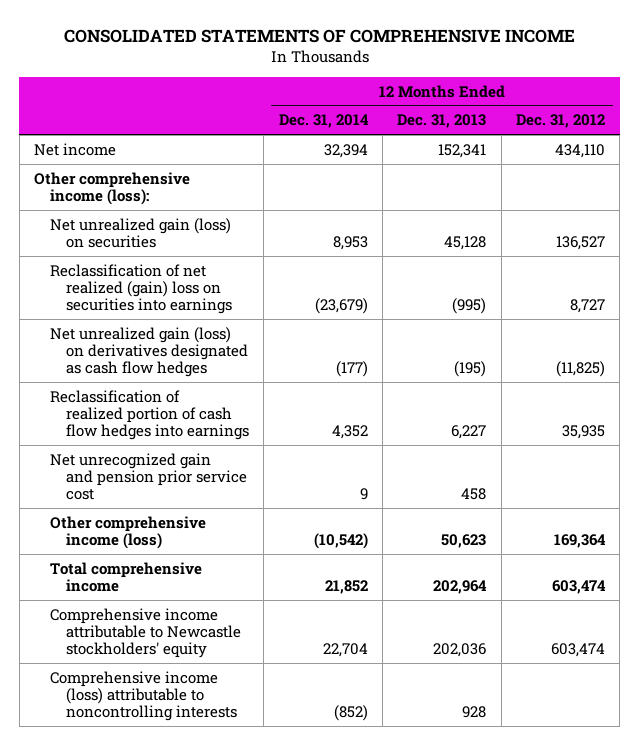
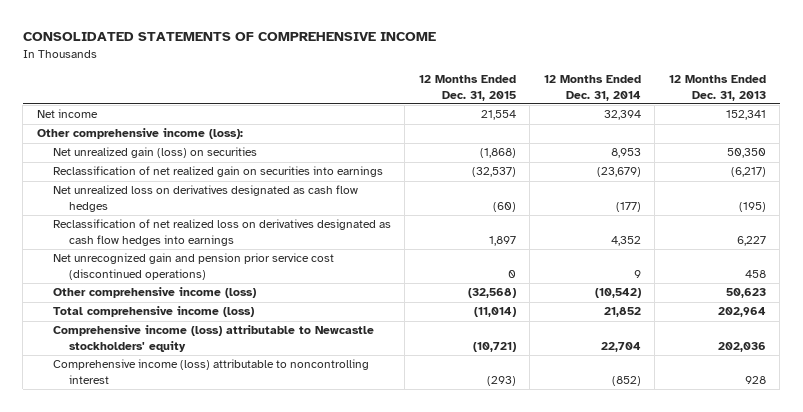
- | 12 Months Ended Dec. 31, 2014 | 12 Months Ended Dec. 31, 2013 | 12 Months Ended Dec. 31, 2012
+ | 12 Months Ended Dec. 31, 2015 | 12 Months Ended Dec. 31, 2014 | 12 Months Ended Dec. 31, 2013
- Net unrealized gain (loss) on securities | 8,953 | 45,128 | 136,527
- Reclassification of net realized (gain) loss on securities into earnings | (23,679) | (995) | 8,727
- Net unrealized gain (loss) on derivatives designated as cash flow hedges | (177) | (195) | (11,825)
- Reclassification of realized portion of cash flow hedges into earnings | 4,352 | 6,227 | 35,935
- Net unrecognized gain and pension prior service cost | 9 | 458 |
+ Net unrealized gain (loss) on securities | (1,868) | 8,953 | 50,350
+ Reclassification of net realized gain on securities into earnings | (32,537) | (23,679) | (6,217)
+ Net unrealized loss on derivatives designated as cash flow hedges | (60) | (177) | (195)
+ Reclassification of net realized loss on derivatives designated as cash flow hedges into earnings | 1,897 | 4,352 | 6,227
+ Net unrecognized gain and pension prior service cost (discontinued operations) | 0 | 9 | 458
- Total comprehensive income | 21,852 | 202,964 | 603,474
- Comprehensive income attributable to Newcastle stockholders' equity | 22,704 | 202,036 | 603,474
- Comprehensive income (loss) attributable to noncontrolling interests | (852) | 928 |
+ Total comprehensive income (loss) | (11,014) | 21,852 | 202,964
+ Comprehensive income (loss) attributable to Newcastle stockholders' equity | (10,721) | 22,704 | 202,036
+ Comprehensive income (loss) attributable to noncontrolling interest | (293) | (852) | 928

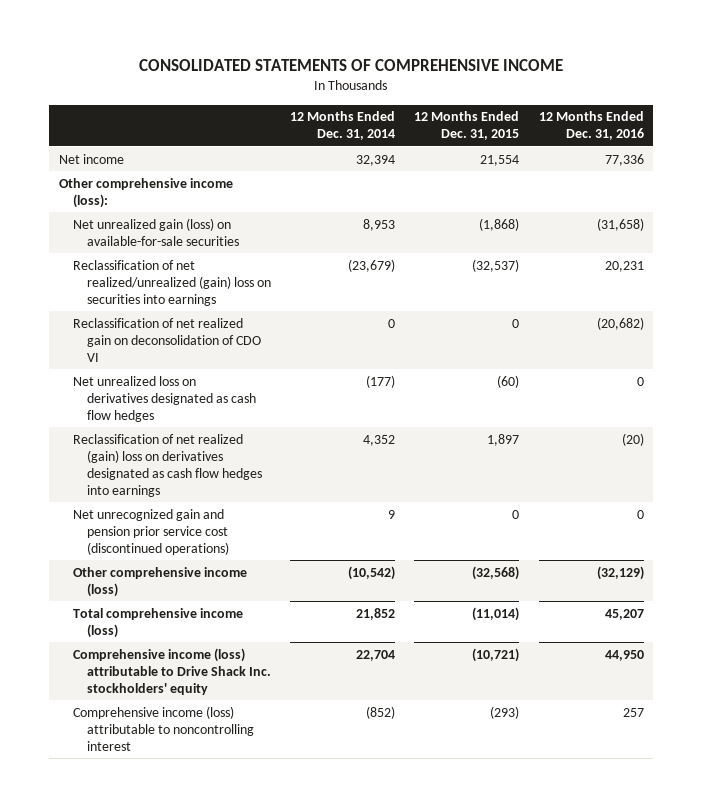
- | 12 Months Ended Dec. 31, 2015 | 12 Months Ended Dec. 31, 2014 | 12 Months Ended Dec. 31, 2013
+ | 12 Months Ended Dec. 31, 2014 | 12 Months Ended Dec. 31, 2015 | 12 Months Ended Dec. 31, 2016
- Net unrealized gain (loss) on securities | (1,868) | 8,953 | 50,350
- Reclassification of net realized gain on securities into earnings | (32,537) | (23,679) | (6,217)
+ Net unrealized gain (loss) on available-for-sale securities | 8,953 | (1,868) | (31,658)
+ Reclassification of net realized/unrealized (gain) loss on securities into earnings | (23,679) | (32,537) | 20,231
+ Reclassification of net realized gain on deconsolidation of CDO VI | 0 | 0 | (20,682)
- Reclassification of net realized loss on derivatives designated as cash flow hedges into earnings | 1,897 | 4,352 | 6,227
+ Reclassification of net realized (gain) loss on derivatives designated as cash flow hedges into earnings | 4,352 | 1,897 | (20)
- Comprehensive income (loss) attributable to Newcastle stockholders' equity | (10,721) | 22,704 | 202,036
+ Comprehensive income (loss) attributable to Drive Shack Inc. stockholders' equity | 22,704 | (10,721) | 44,950

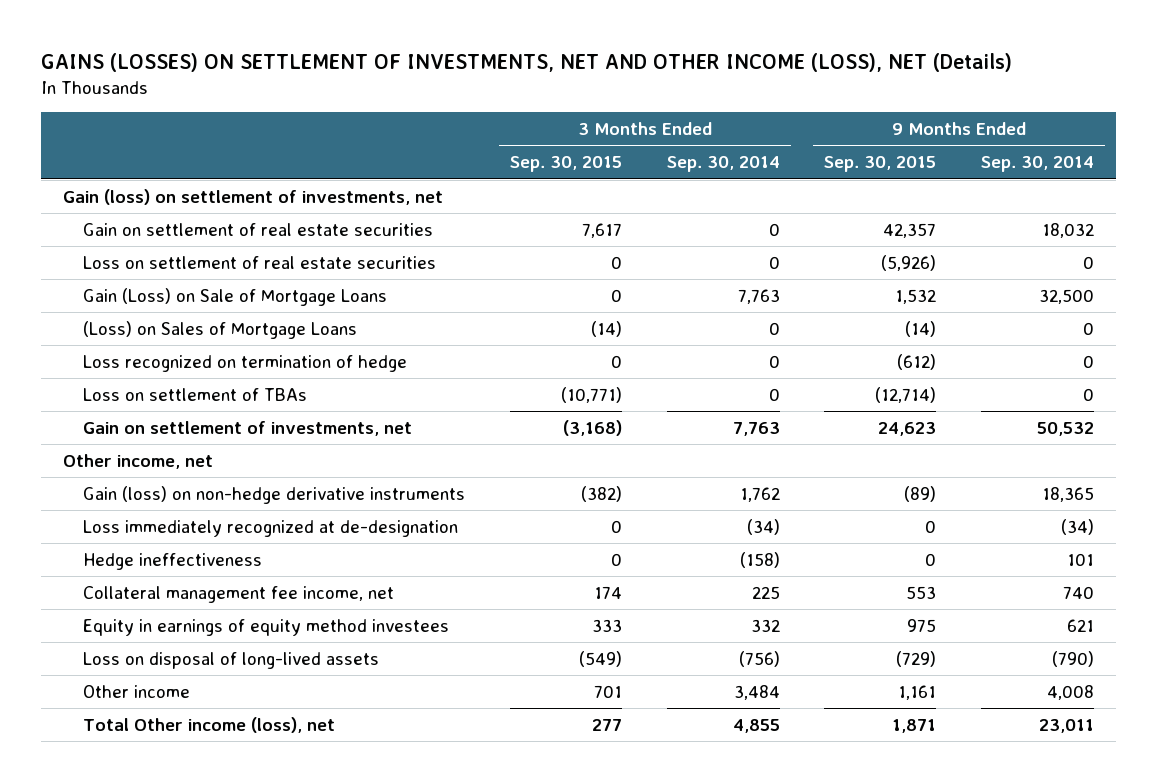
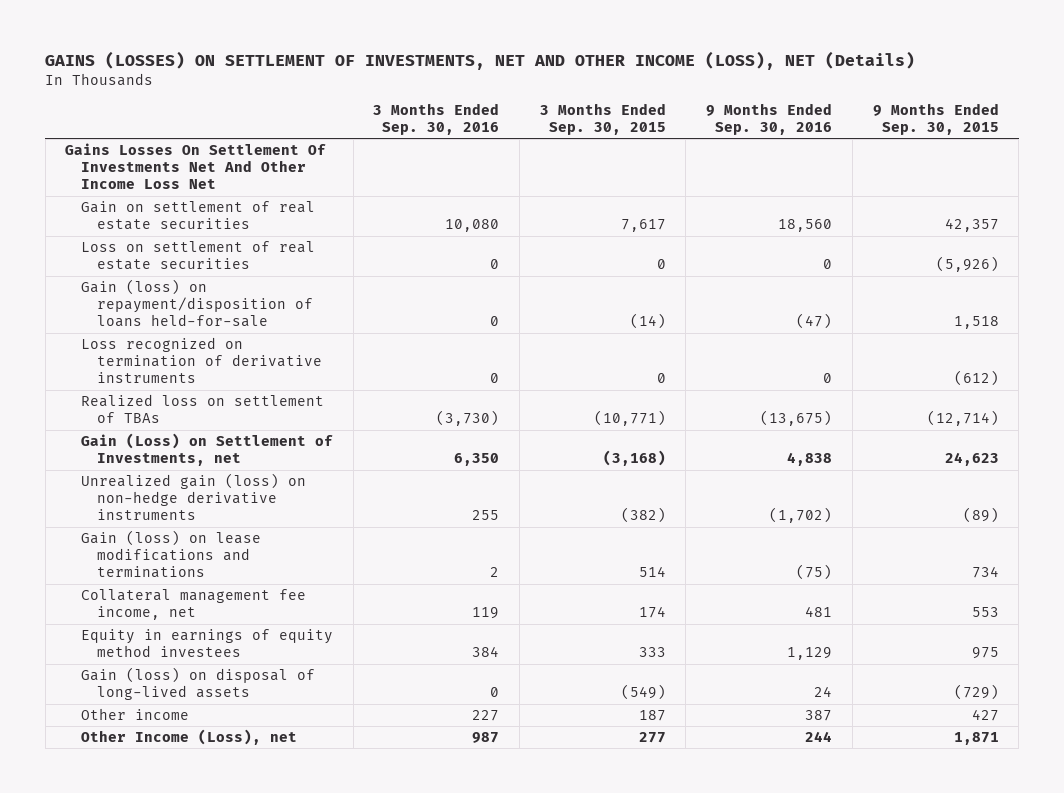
- | 3 Months Ended Sep. 30, 2015 | 3 Months Ended Sep. 30, 2014 | 9 Months Ended Sep. 30, 2015 | 9 Months Ended Sep. 30, 2014
+ | 3 Months Ended Sep. 30, 2016 | 3 Months Ended Sep. 30, 2015 | 9 Months Ended Sep. 30, 2016 | 9 Months Ended Sep. 30, 2015
- Gain (loss) on settlement of investments, net
+ Gains Losses On Settlement Of Investments Net And Other Income Loss Net
- Gain (Loss) on Sale of Mortgage Loans | 0 | 7,763 | 1,532 | 32,500
- (Loss) on Sales of Mortgage Loans | (14) | 0 | (14) | 0
- Loss recognized on termination of hedge | 0 | 0 | (612) | 0
- Loss on settlement of TBAs | (10,771) | 0 | (12,714) | 0
- Gain on settlement of investments, net | (3,168) | 7,763 | 24,623 | 50,532
- Other income, net
- Gain (loss) on non-hedge derivative instruments | (382) | 1,762 | (89) | 18,365
- Loss immediately recognized at de-designation | 0 | (34) | 0 | (34)
- Hedge ineffectiveness | 0 | (158) | 0 | 101
+ Gain (loss) on repayment/disposition of loans held-for-sale | 0 | (14) | (47) | 1,518
+ Loss recognized on termination of derivative instruments | 0 | 0 | 0 | (612)
+ Realized loss on settlement of TBAs | (3,730) | (10,771) | (13,675) | (12,714)
+ Gain (Loss) on Settlement of Investments, net | 6,350 | (3,168) | 4,838 | 24,623
+ Unrealized gain (loss) on non-hedge derivative instruments | 255 | (382) | (1,702) | (89)
+ Gain (loss) on lease modifications and terminations | 2 | 514 | (75) | 734
- Loss on disposal of long-lived assets | (549) | (756) | (729) | (790)
- Other income | 701 | 3,484 | 1,161 | 4,008
- Total Other income (loss), net | 277 | 4,855 | 1,871 | 23,011
+ Gain (loss) on disposal of long-lived assets | 0 | (549) | 24 | (729)
+ Other income | 227 | 187 | 387 | 427
+ Other Income (Loss), net | 987 | 277 | 244 | 1,871

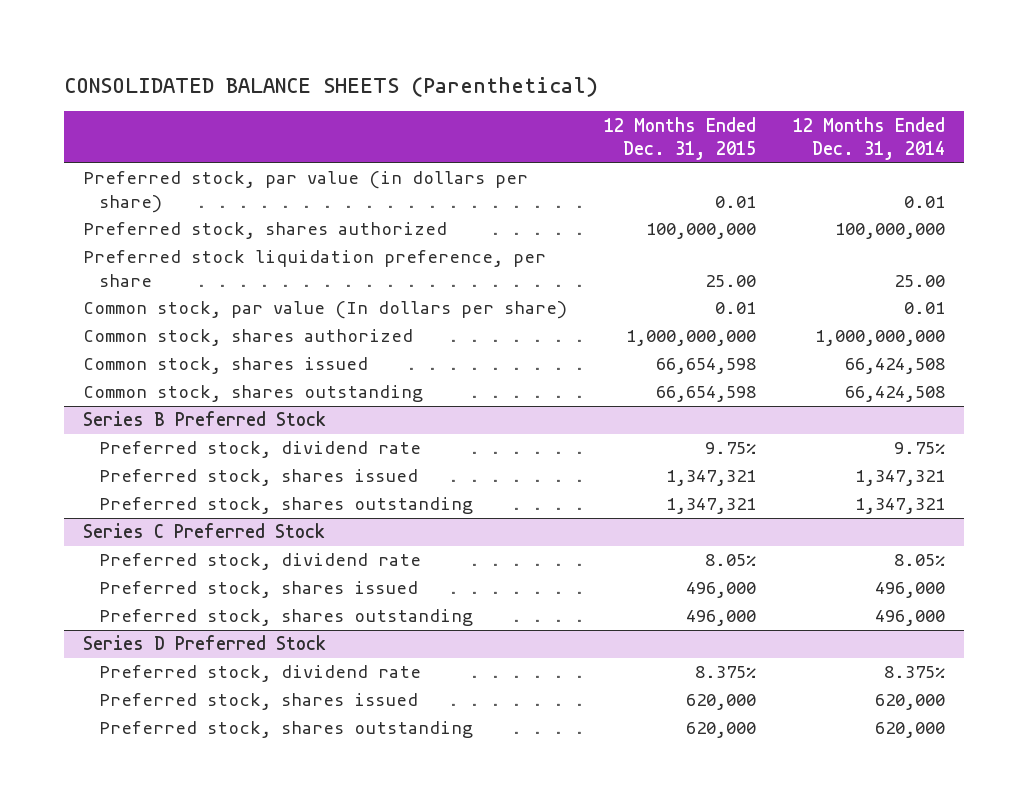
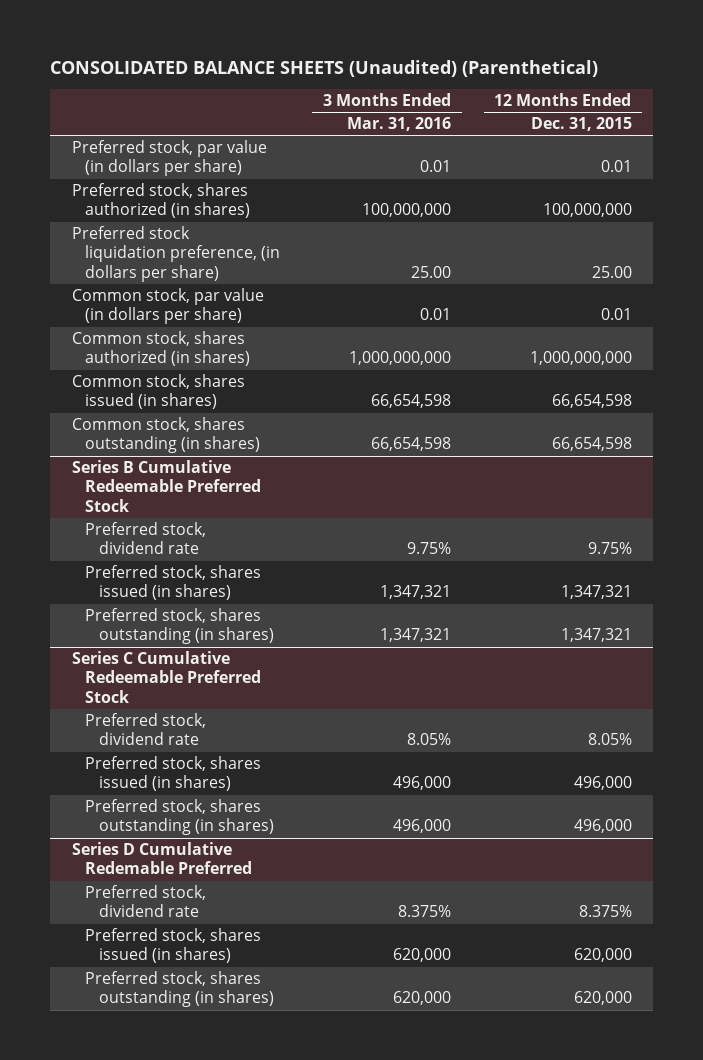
- CONSOLIDATED BALANCE SHEETS (Parenthetical)
+ CONSOLIDATED BALANCE SHEETS (Unaudited) (Parenthetical)
- | 12 Months Ended Dec. 31, 2015 | 12 Months Ended Dec. 31, 2014
+ | 3 Months Ended Mar. 31, 2016 | 12 Months Ended Dec. 31, 2015
- Preferred stock, shares authorized | 100,000,000 | 100,000,000
- Preferred stock liquidation preference, per share | 25.00 | 25.00
- Common stock, par value (In dollars per share) | 0.01 | 0.01
- Common stock, shares authorized | 1,000,000,000 | 1,000,000,000
- Common stock, shares issued | 66,654,598 | 66,424,508
- Common stock, shares outstanding | 66,654,598 | 66,424,508
- Series B Preferred Stock
+ Preferred stock, shares authorized (in shares) | 100,000,000 | 100,000,000
+ Preferred stock liquidation preference, (in dollars per share) | 25.00 | 25.00
+ Common stock, par value (in dollars per share) | 0.01 | 0.01
+ Common stock, shares authorized (in shares) | 1,000,000,000 | 1,000,000,000
+ Common stock, shares issued (in shares) | 66,654,598 | 66,654,598
+ Common stock, shares outstanding (in shares) | 66,654,598 | 66,654,598
+ Series B Cumulative Redeemable Preferred Stock
- Preferred stock, shares issued | 1,347,321 | 1,347,321
- Preferred stock, shares outstanding | 1,347,321 | 1,347,321
- Series C Preferred Stock
+ Preferred stock, shares issued (in shares) | 1,347,321 | 1,347,321
+ Preferred stock, shares outstanding (in shares) | 1,347,321 | 1,347,321
+ Series C Cumulative Redeemable Preferred Stock
- Preferred stock, shares issued | 496,000 | 496,000
- Preferred stock, shares outstanding | 496,000 | 496,000
- Series D Preferred Stock
+ Preferred stock, shares issued (in shares) | 496,000 | 496,000
+ Preferred stock, shares outstanding (in shares) | 496,000 | 496,000
+ Series D Cumulative Redemable Preferred
- Preferred stock, shares issued | 620,000 | 620,000
- Preferred stock, shares outstanding | 620,000 | 620,000
+ Preferred stock, shares issued (in shares) | 620,000 | 620,000
+ Preferred stock, shares outstanding (in shares) | 620,000 | 620,000

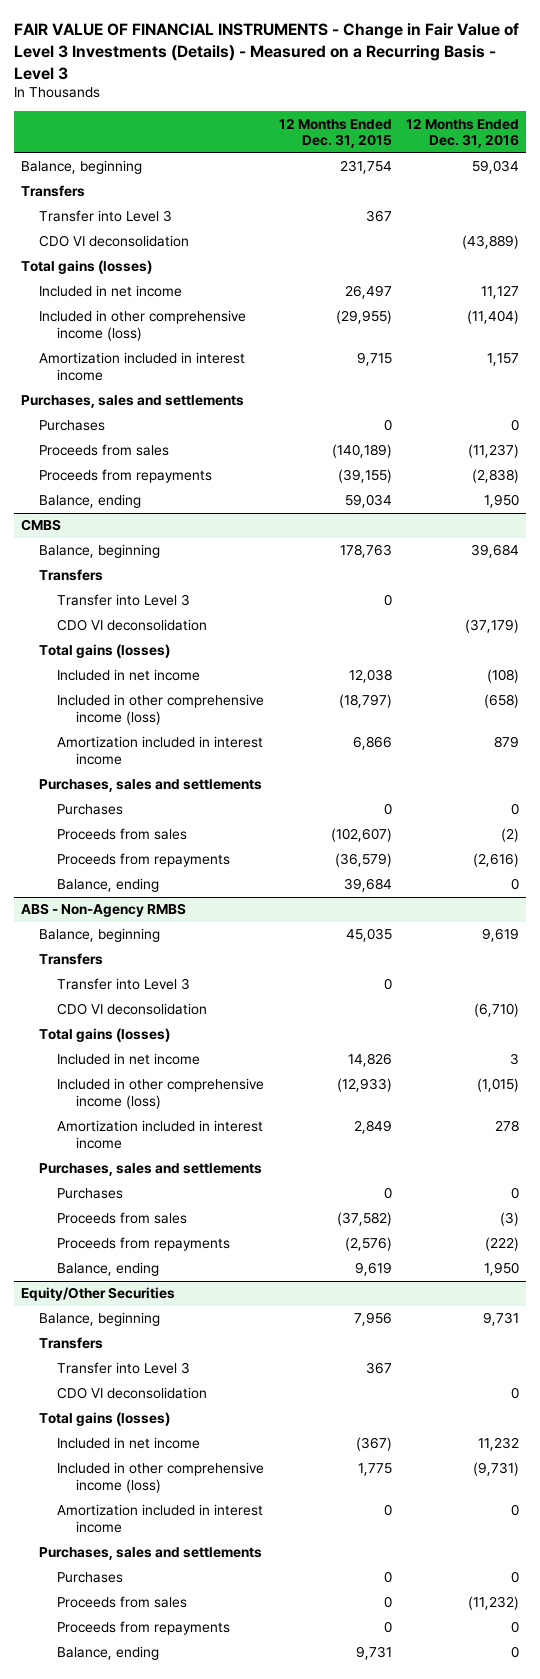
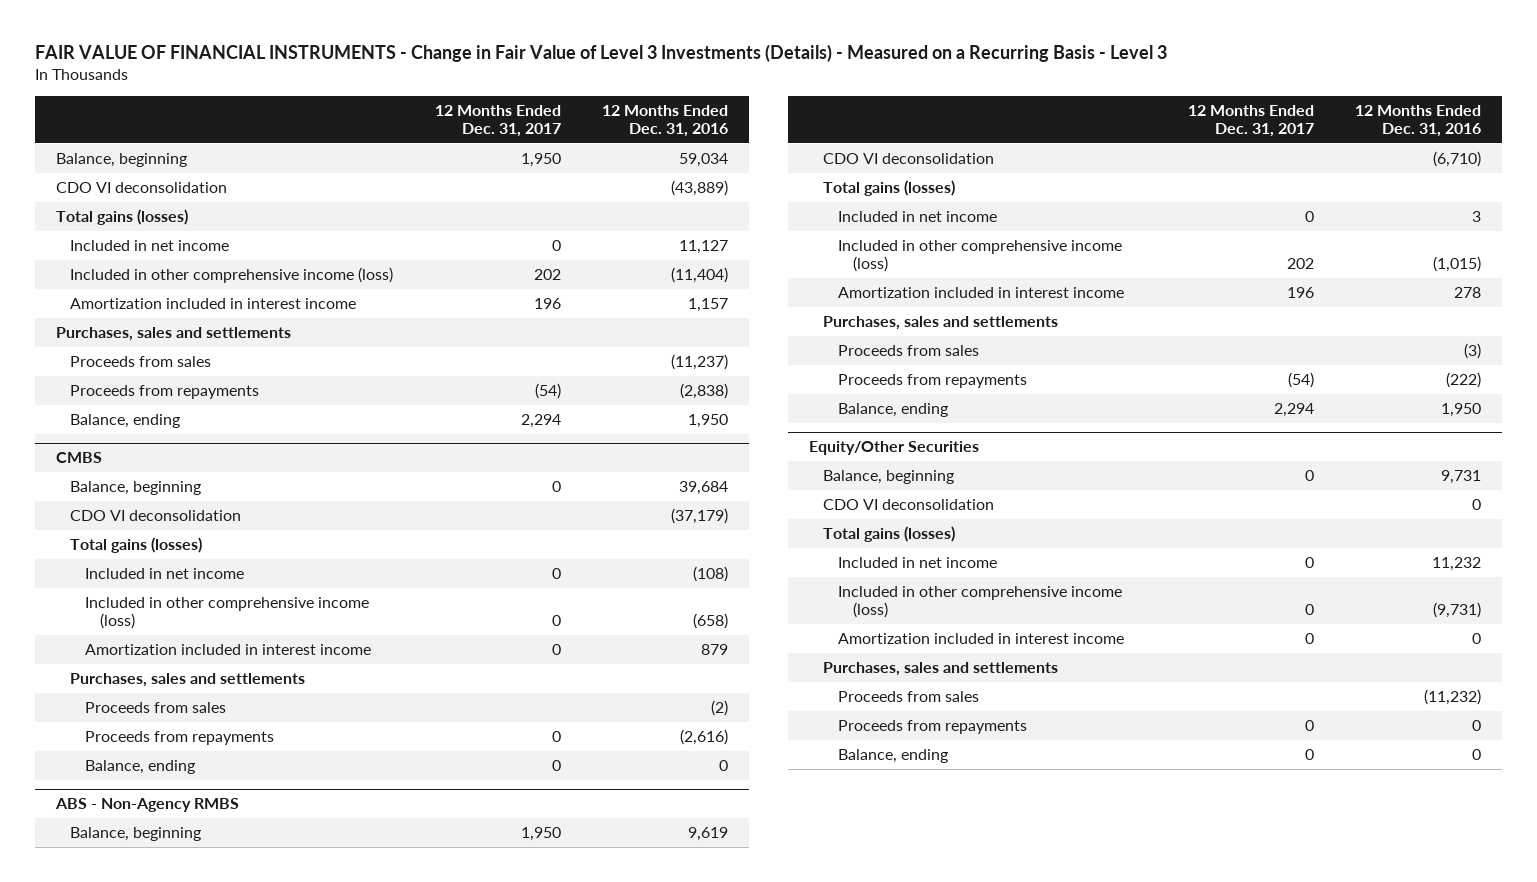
- | 12 Months Ended Dec. 31, 2015 | 12 Months Ended Dec. 31, 2016
+ | 12 Months Ended Dec. 31, 2017 | 12 Months Ended Dec. 31, 2016
- Transfers
- Transfer into Level 3 | 367 |
- Purchases | 0 | 0
@ CMBS
- Transfers
- Transfer into Level 3 | 0 |
- Purchases | 0 | 0
@ ABS - Non-Agency RMBS
- Transfers
- Transfer into Level 3 | 0 |
- Purchases | 0 | 0
@ Equity/Other Securities
- Transfers
- Transfer into Level 3 | 367 |
- Purchases | 0 | 0

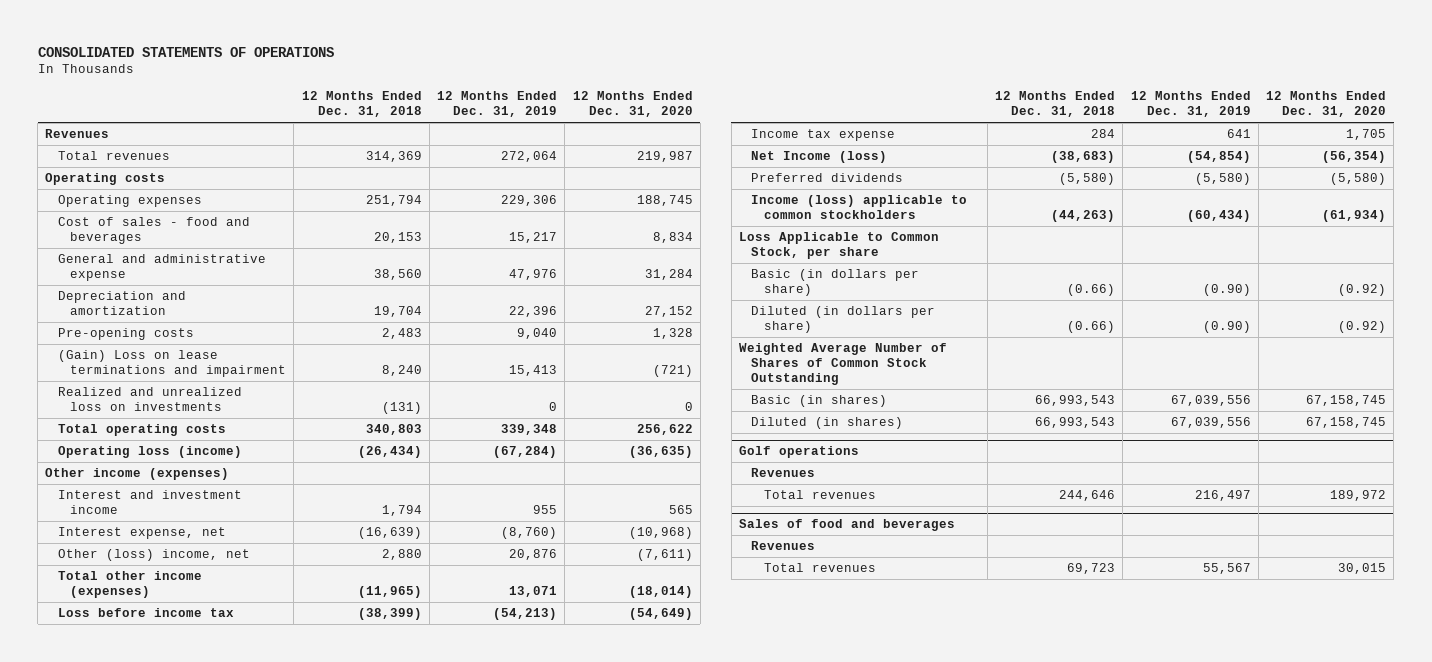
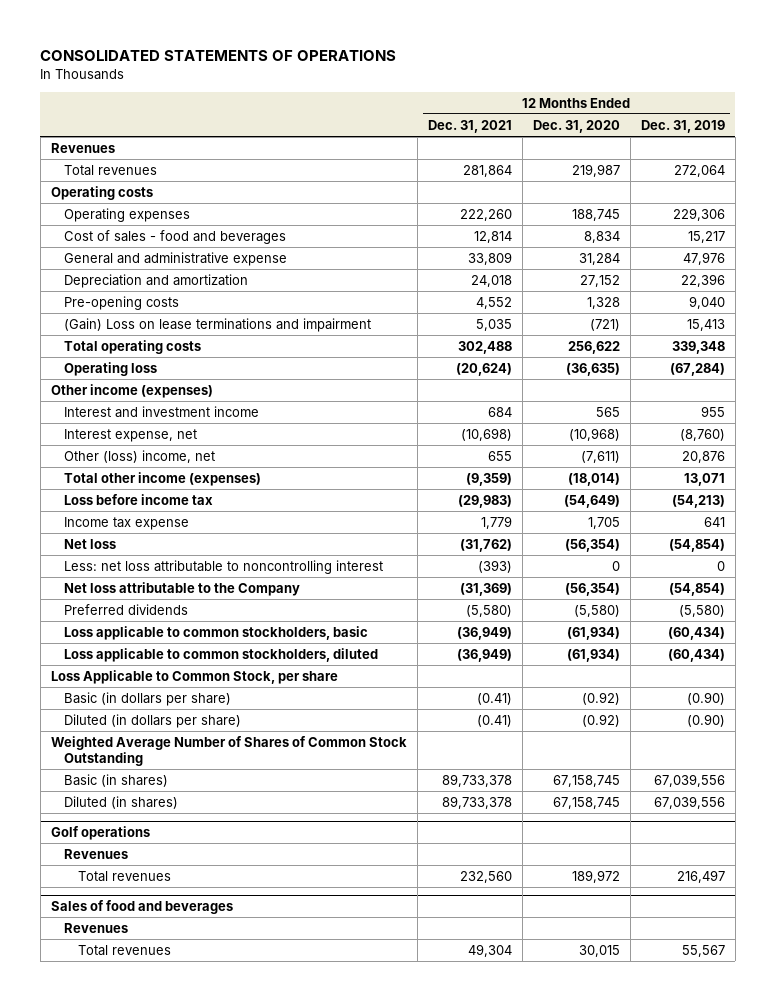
- | 12 Months Ended Dec. 31, 2018 | 12 Months Ended Dec. 31, 2019 | 12 Months Ended Dec. 31, 2020
+ | 12 Months Ended Dec. 31, 2021 | 12 Months Ended Dec. 31, 2020 | 12 Months Ended Dec. 31, 2019
- Realized and unrealized loss on investments | (131) | 0 | 0
- Operating loss (income) | (26,434) | (67,284) | (36,635)
+ Operating loss | (20,624) | (36,635) | (67,284)
- Net Income (loss) | (38,683) | (54,854) | (56,354)
+ Net loss | (31,762) | (56,354) | (54,854)
+ Less: net loss attributable to noncontrolling interest | (393) | 0 | 0
+ Net loss attributable to the Company | (31,369) | (56,354) | (54,854)
- Income (loss) applicable to common stockholders | (44,263) | (60,434) | (61,934)
+ Loss applicable to common stockholders, basic | (36,949) | (61,934) | (60,434)
+ Loss applicable to common stockholders, diluted | (36,949) | (61,934) | (60,434)

